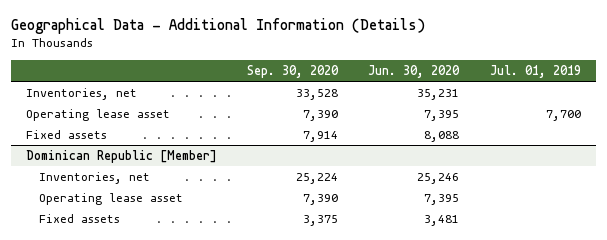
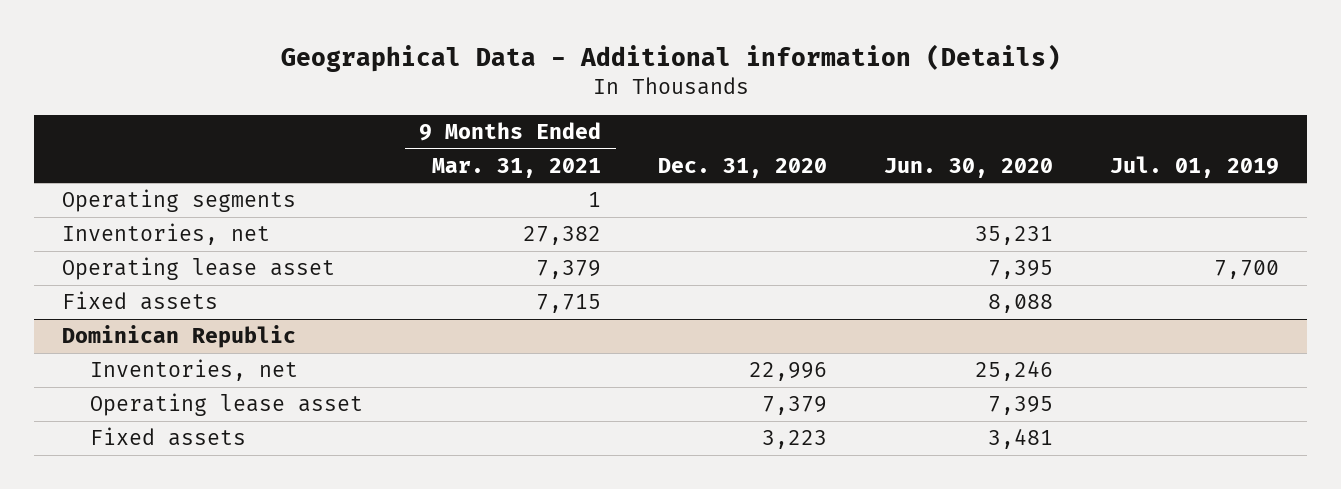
- Geographical Data - Additional Information (Details)
+ Geographical Data - Additional information (Details)
- | Sep. 30, 2020 | Jun. 30, 2020 | Jul. 01, 2019
+ | 9 Months Ended Mar. 31, 2021 | Dec. 31, 2020 | Jun. 30, 2020 | Jul. 01, 2019
+ Operating segments | 1 | | |
- Dominican Republic [Member]
+ Dominican Republic

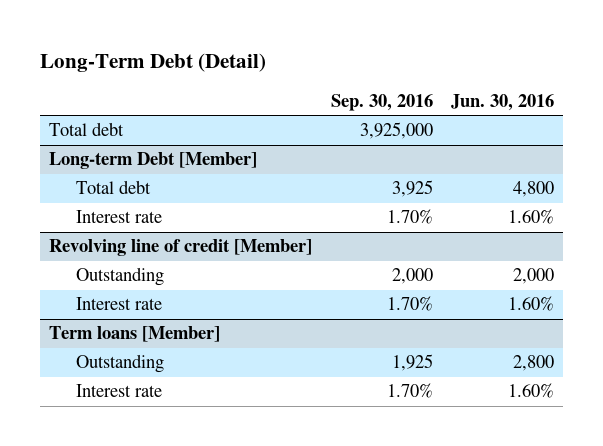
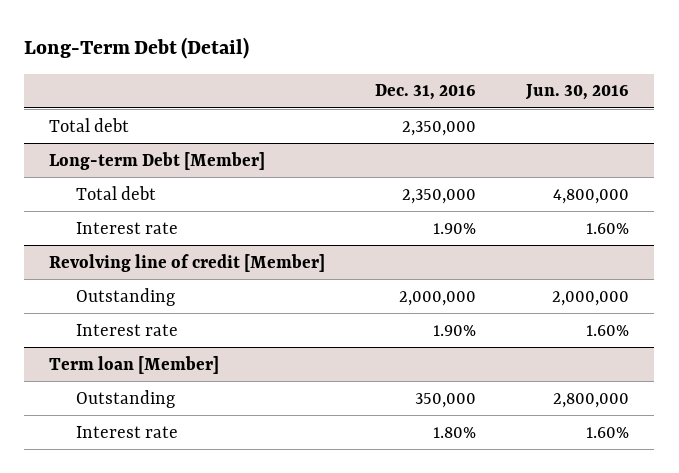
- | Sep. 30, 2016 | Jun. 30, 2016
+ | Dec. 31, 2016 | Jun. 30, 2016
@ Long-term Debt [Member]
- Total debt | 3,925 | 4,800
+ Total debt | 2,350,000 | 4,800,000
@ Revolving line of credit [Member]
- Outstanding | 2,000 | 2,000
+ Outstanding | 2,000,000 | 2,000,000
- Term loans [Member]
- Outstanding | 1,925 | 2,800
+ Term loan [Member]
+ Outstanding | 350,000 | 2,800,000

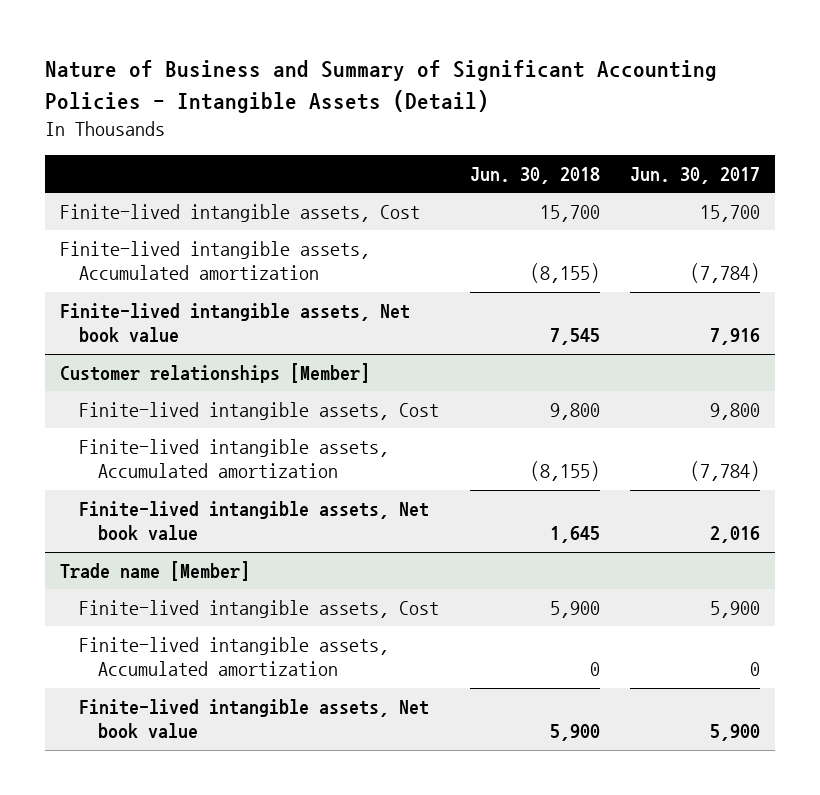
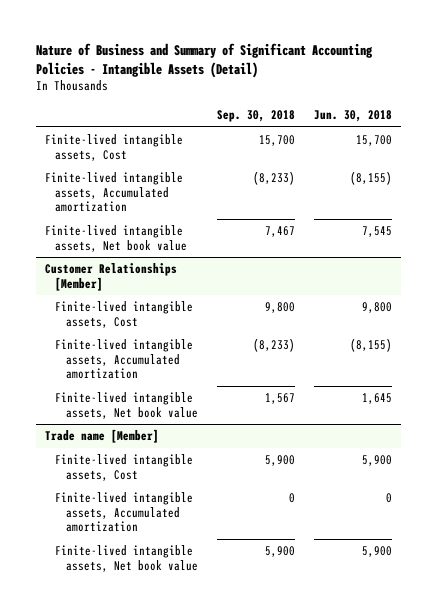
- | Jun. 30, 2018 | Jun. 30, 2017
+ | Sep. 30, 2018 | Jun. 30, 2018
- Customer relationships [Member]
+ Customer Relationships [Member]

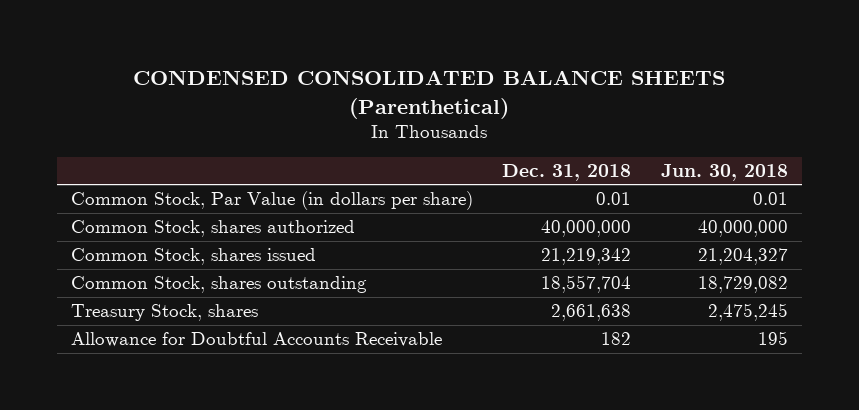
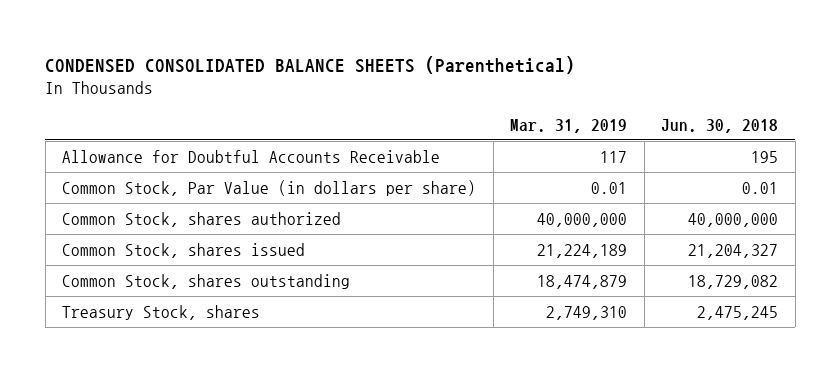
- | Dec. 31, 2018 | Jun. 30, 2018
+ | Mar. 31, 2019 | Jun. 30, 2018
moved up: Allowance for Doubtful Accounts Receivable | 117 | 195

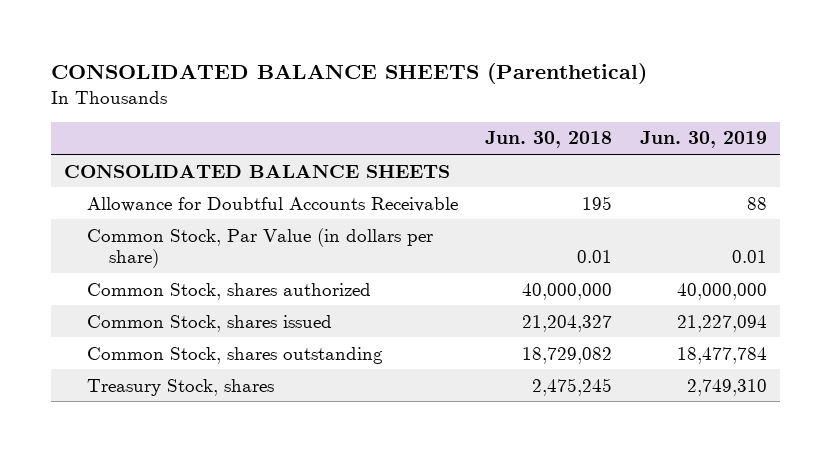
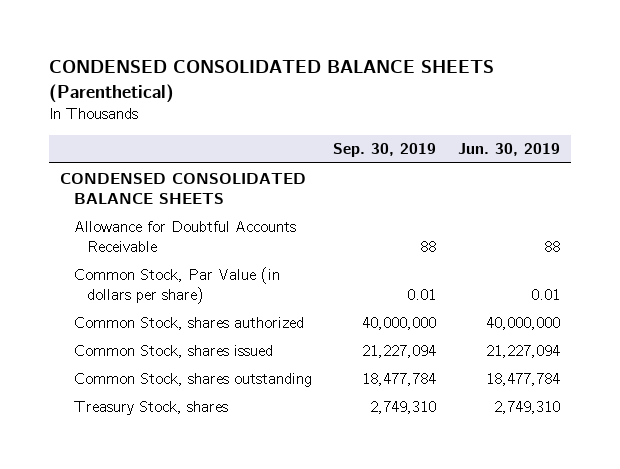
- CONSOLIDATED BALANCE SHEETS (Parenthetical)
+ CONDENSED CONSOLIDATED BALANCE SHEETS (Parenthetical)
- | Jun. 30, 2018 | Jun. 30, 2019
+ | Sep. 30, 2019 | Jun. 30, 2019
- CONSOLIDATED BALANCE SHEETS
+ CONDENSED CONSOLIDATED BALANCE SHEETS

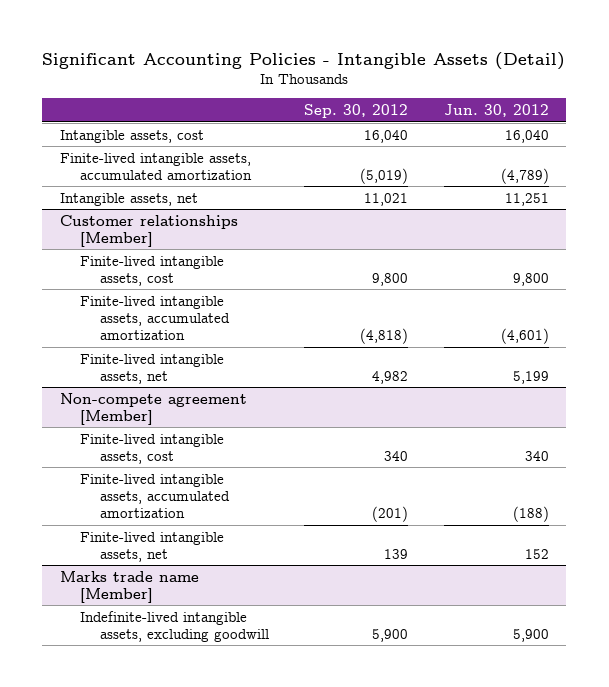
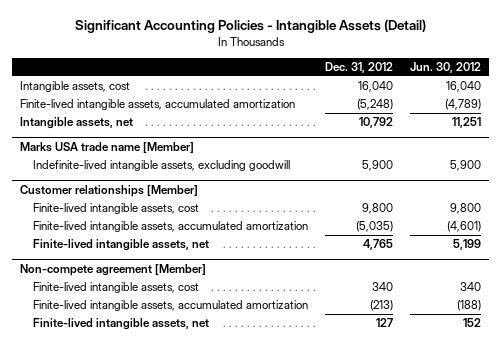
- | Sep. 30, 2012 | Jun. 30, 2012
+ | Dec. 31, 2012 | Jun. 30, 2012
+ Marks USA trade name [Member]
+ Indefinite-lived intangible assets, excluding goodwill | 5,900 | 5,900
- Marks trade name [Member]
- Indefinite-lived intangible assets, excluding goodwill | 5,900 | 5,900

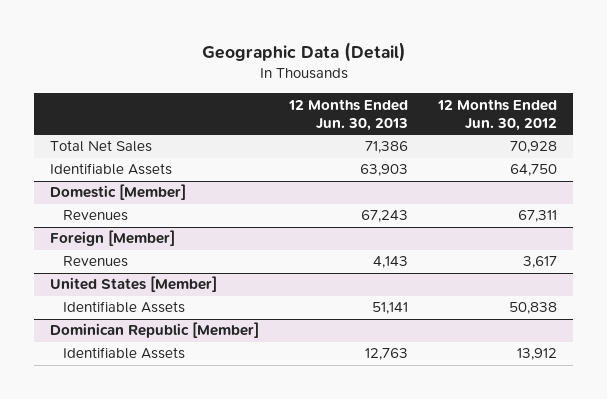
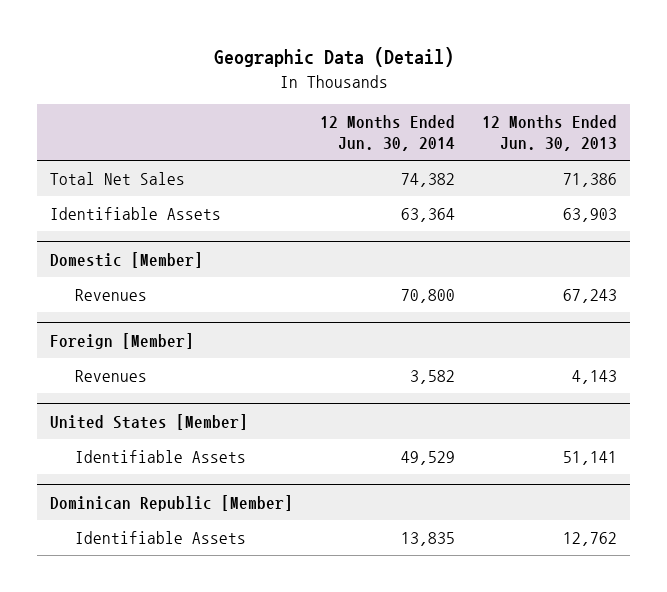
- | 12 Months Ended Jun. 30, 2013 | 12 Months Ended Jun. 30, 2012
+ | 12 Months Ended Jun. 30, 2014 | 12 Months Ended Jun. 30, 2013
@ Dominican Republic [Member]
- Identifiable Assets | 12,763 | 13,912
+ Identifiable Assets | 13,835 | 12,762

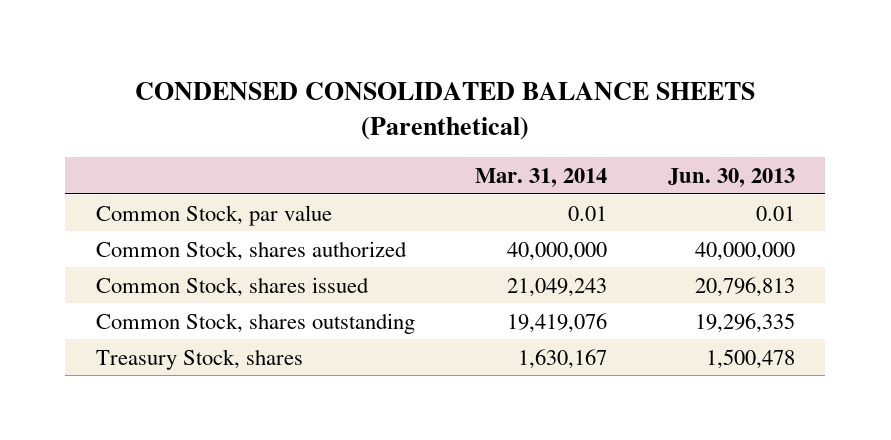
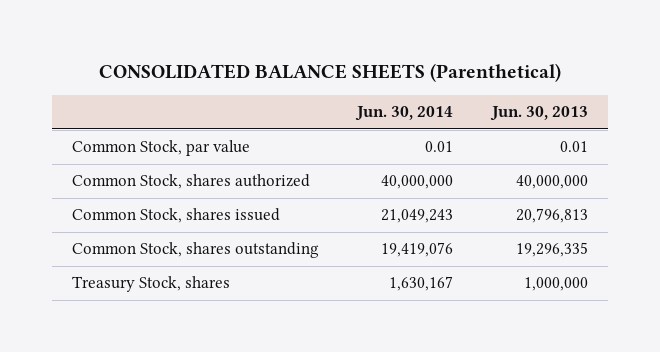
- CONDENSED CONSOLIDATED BALANCE SHEETS (Parenthetical)
+ CONSOLIDATED BALANCE SHEETS (Parenthetical)
- | Mar. 31, 2014 | Jun. 30, 2013
+ | Jun. 30, 2014 | Jun. 30, 2013
- Treasury Stock, shares | 1,630,167 | 1,500,478
+ Treasury Stock, shares | 1,630,167 | 1,000,000

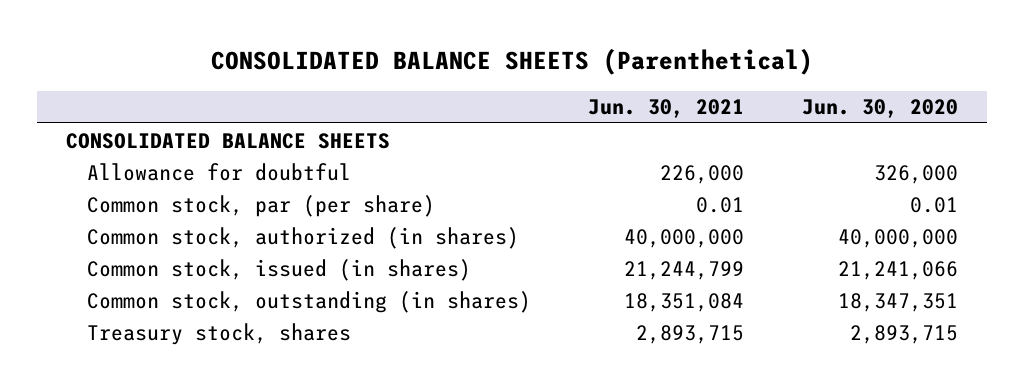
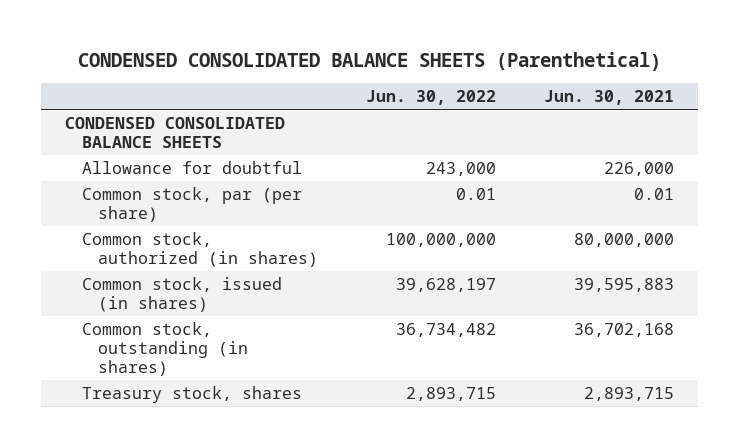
- CONSOLIDATED BALANCE SHEETS (Parenthetical)
+ CONDENSED CONSOLIDATED BALANCE SHEETS (Parenthetical)
- | Jun. 30, 2021 | Jun. 30, 2020
+ | Jun. 30, 2022 | Jun. 30, 2021
- CONSOLIDATED BALANCE SHEETS
+ CONDENSED CONSOLIDATED BALANCE SHEETS
- Common stock, authorized (in shares) | 40,000,000 | 40,000,000
- Common stock, issued (in shares) | 21,244,799 | 21,241,066
- Common stock, outstanding (in shares) | 18,351,084 | 18,347,351
+ Common stock, authorized (in shares) | 100,000,000 | 80,000,000
+ Common stock, issued (in shares) | 39,628,197 | 39,595,883
+ Common stock, outstanding (in shares) | 36,734,482 | 36,702,168

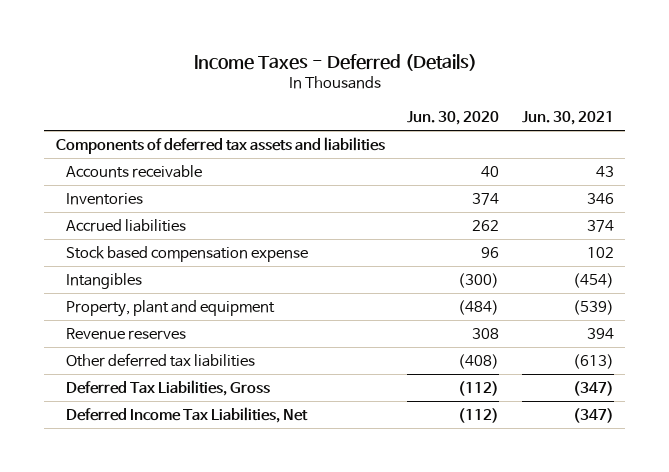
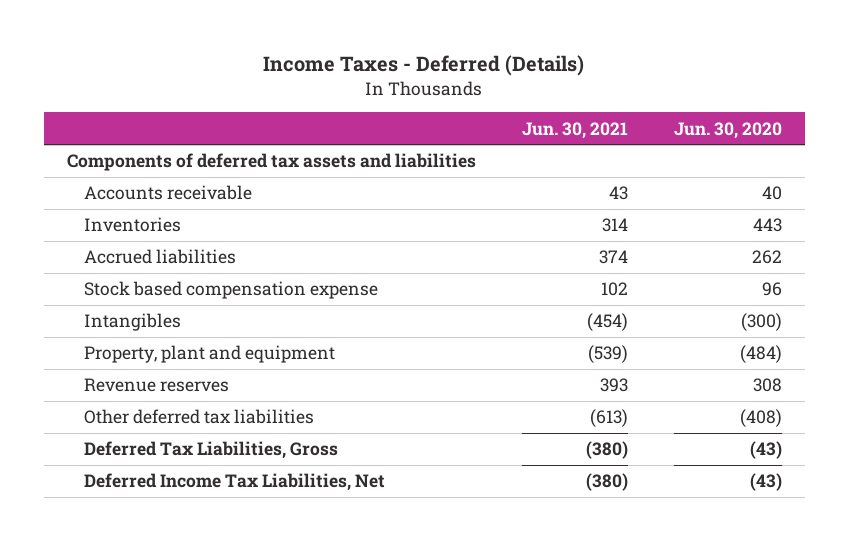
- | Jun. 30, 2020 | Jun. 30, 2021
+ | Jun. 30, 2021 | Jun. 30, 2020
- Inventories | 374 | 346
+ Inventories | 314 | 443
- Revenue reserves | 308 | 394
+ Revenue reserves | 393 | 308
- Deferred Tax Liabilities, Gross | (112) | (347)
- Deferred Income Tax Liabilities, Net | (112) | (347)
+ Deferred Tax Liabilities, Gross | (380) | (43)
+ Deferred Income Tax Liabilities, Net | (380) | (43)

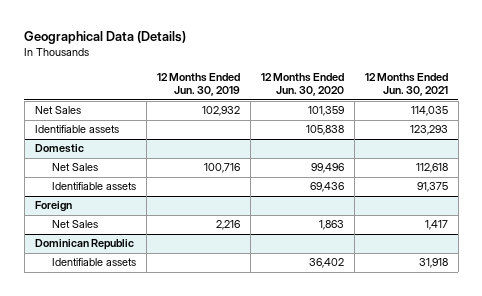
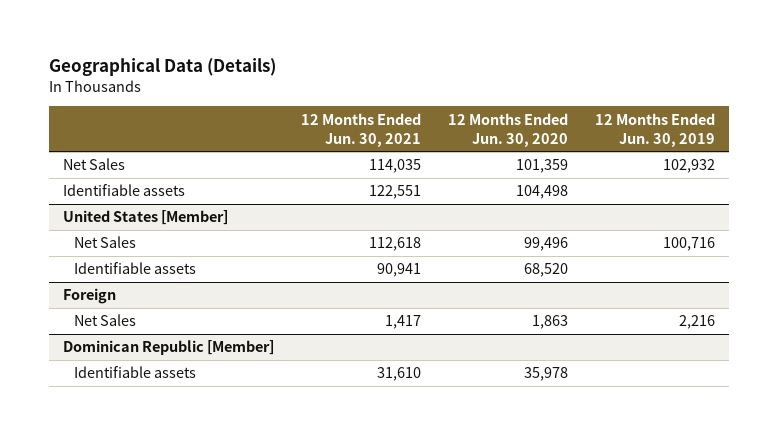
- | 12 Months Ended Jun. 30, 2019 | 12 Months Ended Jun. 30, 2020 | 12 Months Ended Jun. 30, 2021
+ | 12 Months Ended Jun. 30, 2021 | 12 Months Ended Jun. 30, 2020 | 12 Months Ended Jun. 30, 2019
- Identifiable assets | | 105,838 | 123,293
- Domestic
+ Identifiable assets | 122,551 | 104,498 |
+ United States [Member]
- Identifiable assets | | 69,436 | 91,375
+ Identifiable assets | 90,941 | 68,520 |
- Dominican Republic
- Identifiable assets | | 36,402 | 31,918
+ Dominican Republic [Member]
+ Identifiable assets | 31,610 | 35,978 |

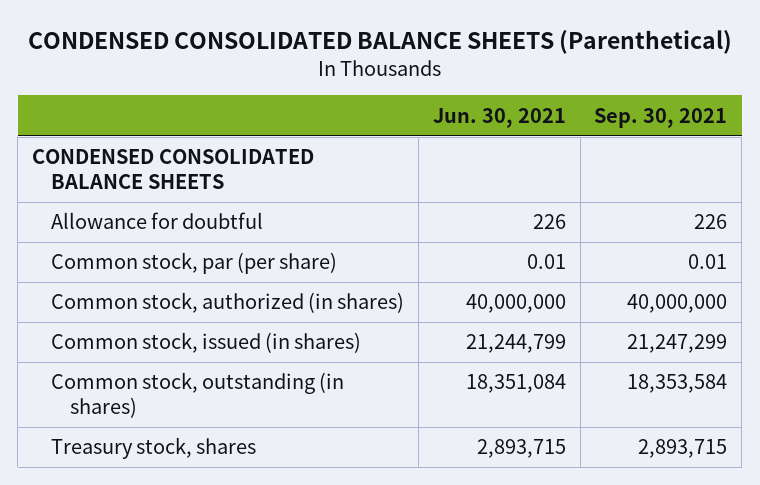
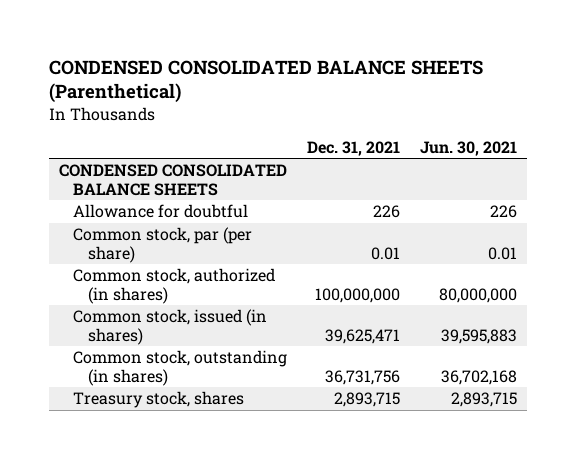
- | Jun. 30, 2021 | Sep. 30, 2021
+ | Dec. 31, 2021 | Jun. 30, 2021
- Common stock, authorized (in shares) | 40,000,000 | 40,000,000
- Common stock, issued (in shares) | 21,244,799 | 21,247,299
- Common stock, outstanding (in shares) | 18,351,084 | 18,353,584
+ Common stock, authorized (in shares) | 100,000,000 | 80,000,000
+ Common stock, issued (in shares) | 39,625,471 | 39,595,883
+ Common stock, outstanding (in shares) | 36,731,756 | 36,702,168

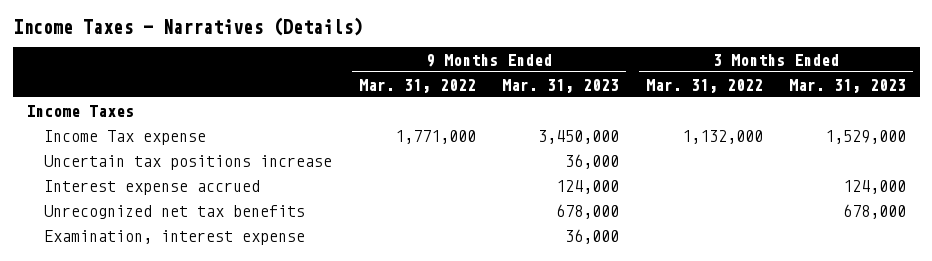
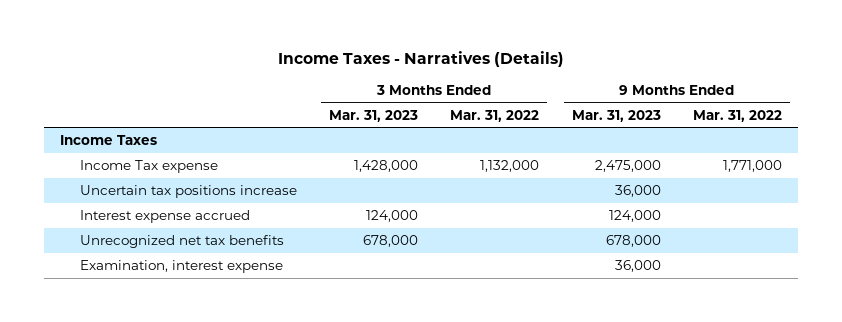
- | 9 Months Ended Mar. 31, 2022 | 9 Months Ended Mar. 31, 2023 | 3 Months Ended Mar. 31, 2022 | 3 Months Ended Mar. 31, 2023
+ | 3 Months Ended Mar. 31, 2023 | 3 Months Ended Mar. 31, 2022 | 9 Months Ended Mar. 31, 2023 | 9 Months Ended Mar. 31, 2022
- Income Tax expense | 1,771,000 | 3,450,000 | 1,132,000 | 1,529,000
+ Income Tax expense | 1,428,000 | 1,132,000 | 2,475,000 | 1,771,000

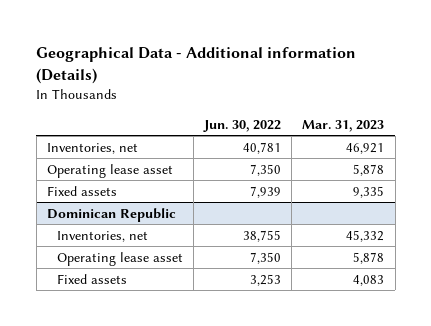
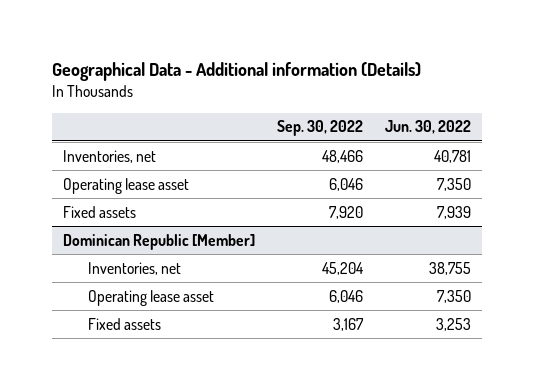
- | Jun. 30, 2022 | Mar. 31, 2023
+ | Sep. 30, 2022 | Jun. 30, 2022
- Dominican Republic
+ Dominican Republic [Member]

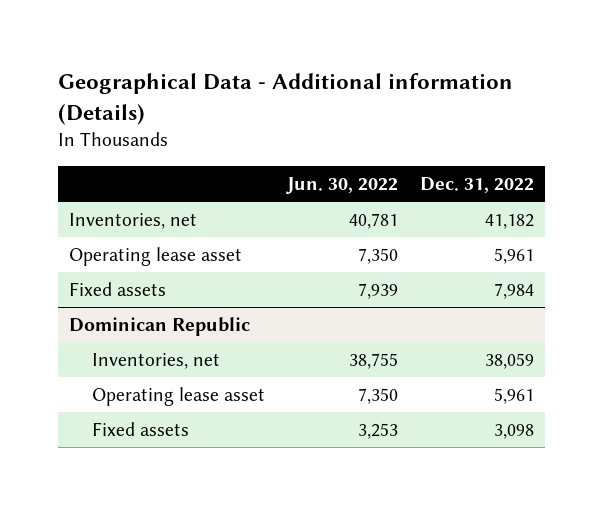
- | Sep. 30, 2022 | Jun. 30, 2022
+ | Jun. 30, 2022 | Dec. 31, 2022
- Dominican Republic [Member]
+ Dominican Republic

